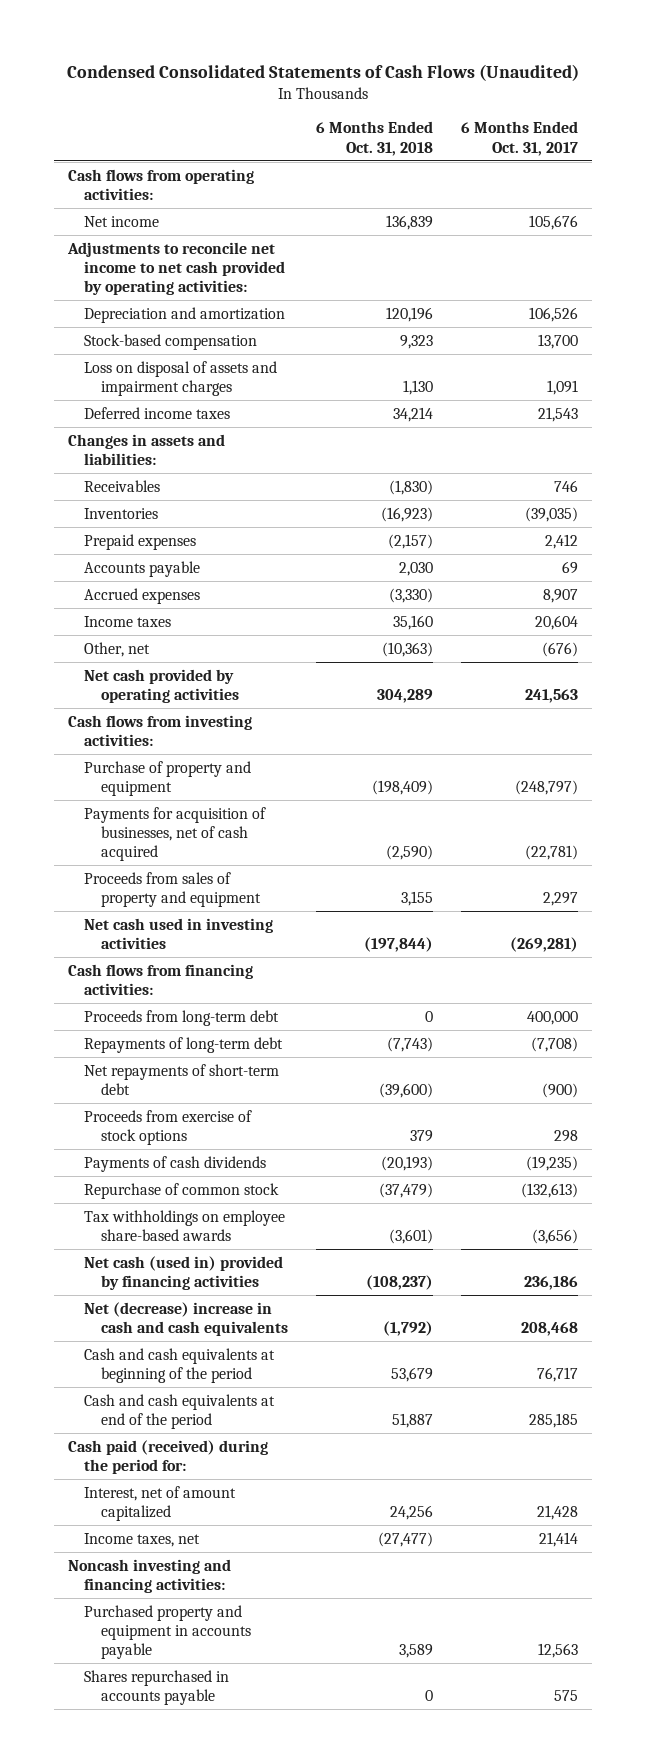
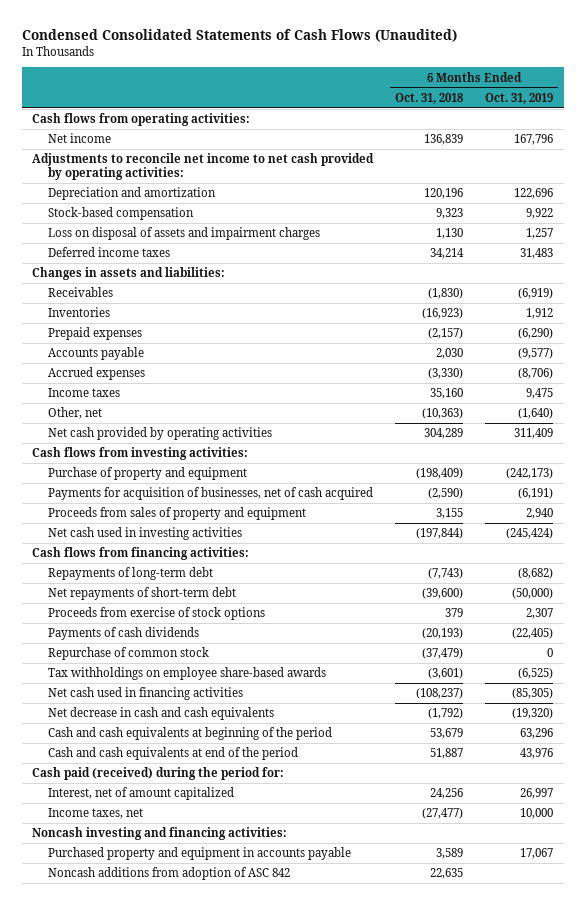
- | 6 Months Ended Oct. 31, 2018 | 6 Months Ended Oct. 31, 2017
+ | 6 Months Ended Oct. 31, 2018 | 6 Months Ended Oct. 31, 2019
- Proceeds from long-term debt | 0 | 400,000
- Net cash (used in) provided by financing activities | (108,237) | 236,186
- Net (decrease) increase in cash and cash equivalents | (1,792) | 208,468
+ Net cash used in financing activities | (108,237) | (85,305)
+ Net decrease in cash and cash equivalents | (1,792) | (19,320)
- Shares repurchased in accounts payable | 0 | 575
+ Noncash additions from adoption of ASC 842 | 22,635 |

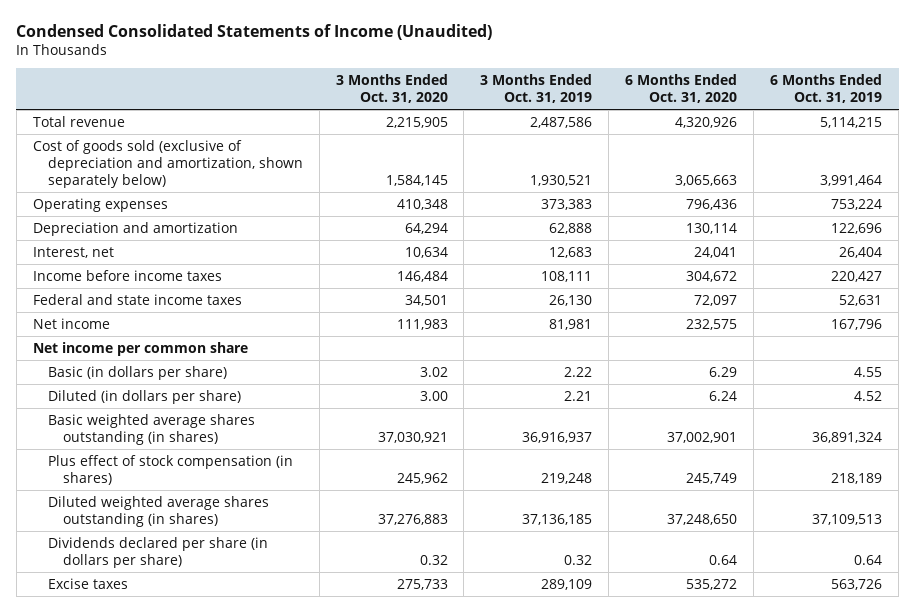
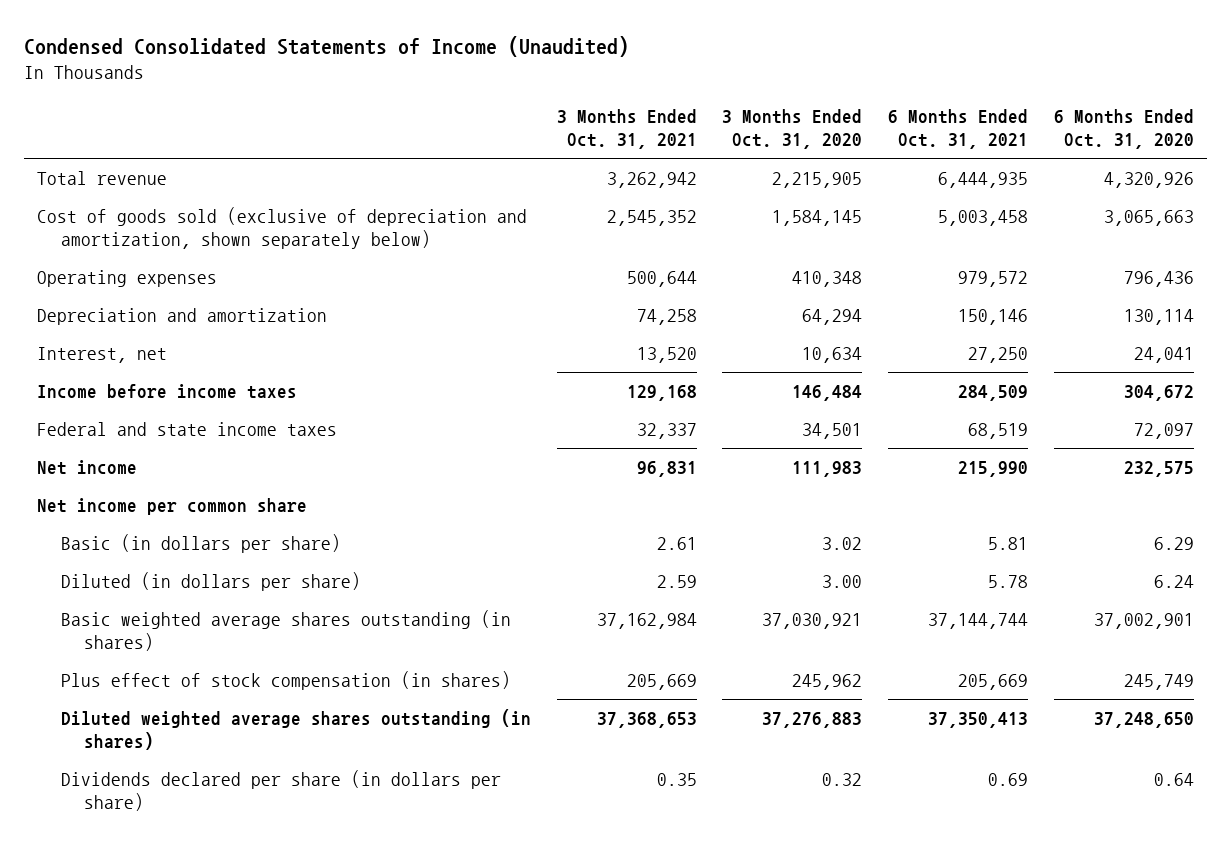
- | 3 Months Ended Oct. 31, 2020 | 3 Months Ended Oct. 31, 2019 | 6 Months Ended Oct. 31, 2020 | 6 Months Ended Oct. 31, 2019
+ | 3 Months Ended Oct. 31, 2021 | 3 Months Ended Oct. 31, 2020 | 6 Months Ended Oct. 31, 2021 | 6 Months Ended Oct. 31, 2020
- Excise taxes | 275,733 | 289,109 | 535,272 | 563,726

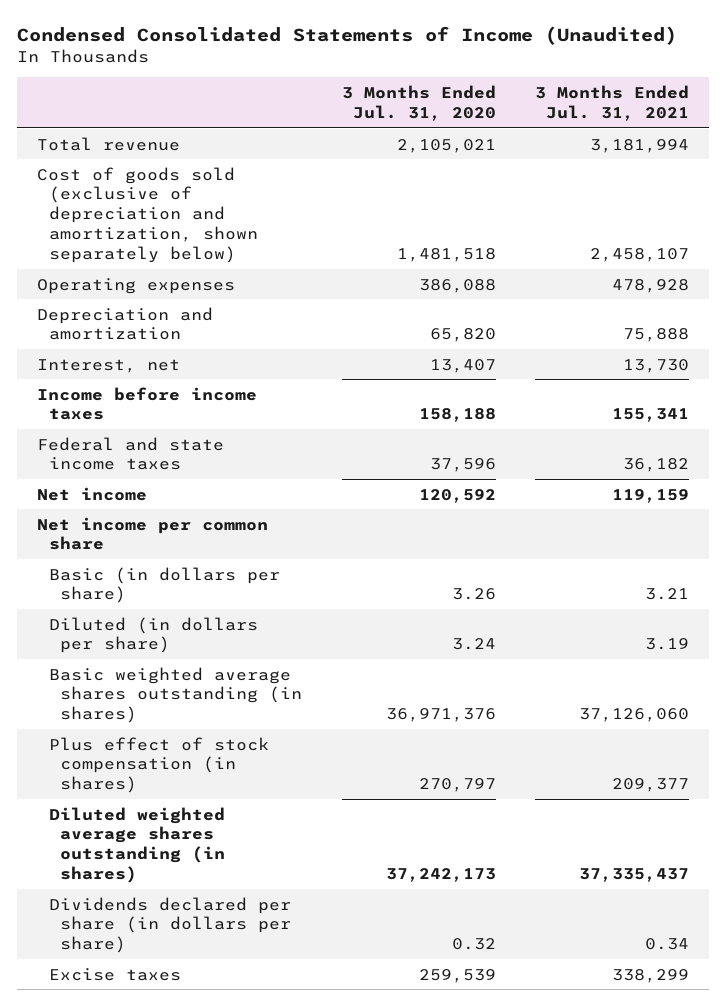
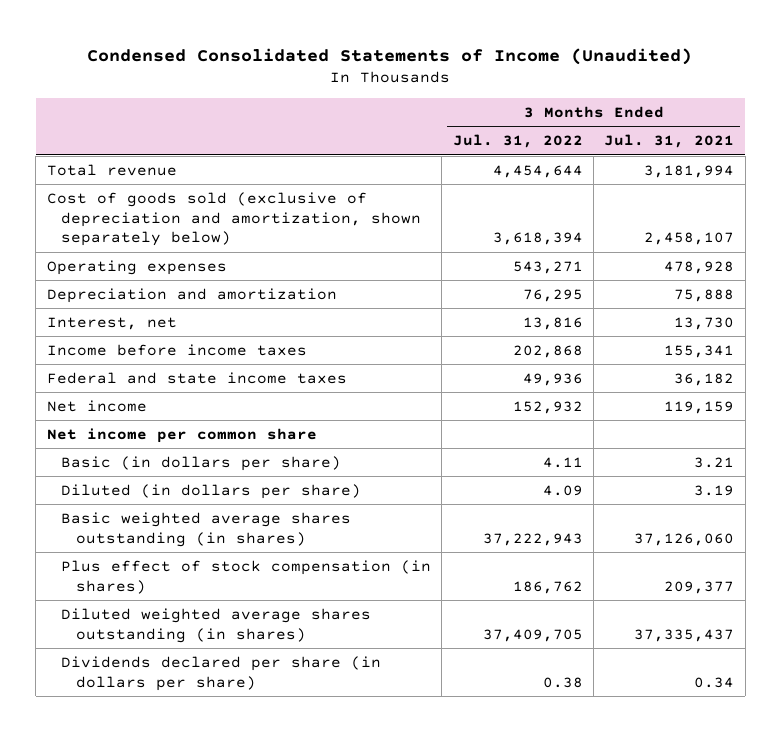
- | 3 Months Ended Jul. 31, 2020 | 3 Months Ended Jul. 31, 2021
+ | 3 Months Ended Jul. 31, 2022 | 3 Months Ended Jul. 31, 2021
- Excise taxes | 259,539 | 338,299

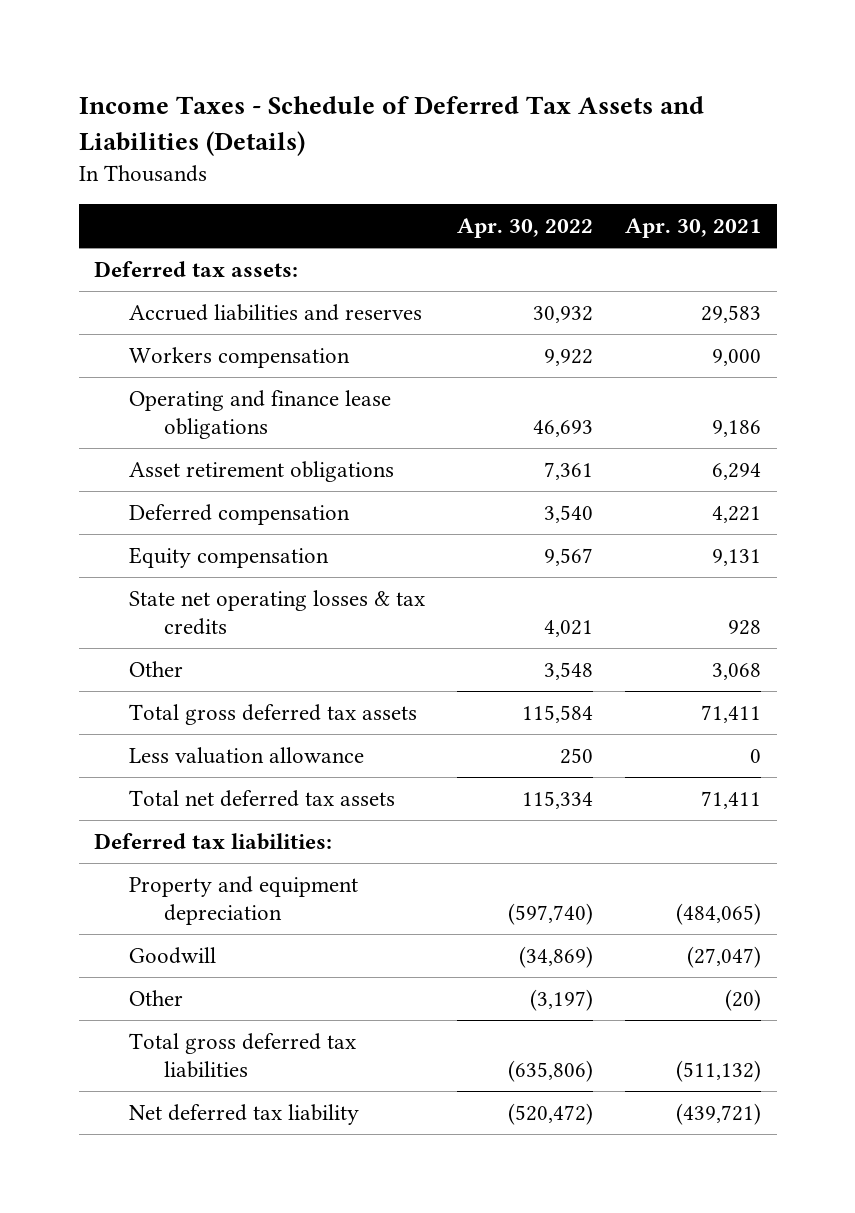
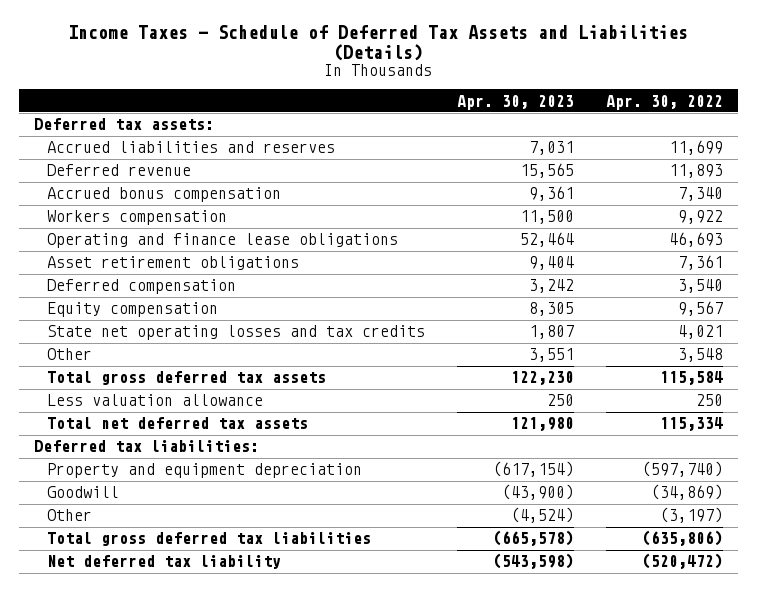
- | Apr. 30, 2022 | Apr. 30, 2021
+ | Apr. 30, 2023 | Apr. 30, 2022
- Accrued liabilities and reserves | 30,932 | 29,583
+ Accrued liabilities and reserves | 7,031 | 11,699
+ Deferred revenue | 15,565 | 11,893
+ Accrued bonus compensation | 9,361 | 7,340
- State net operating losses & tax credits | 4,021 | 928
+ State net operating losses and tax credits | 1,807 | 4,021

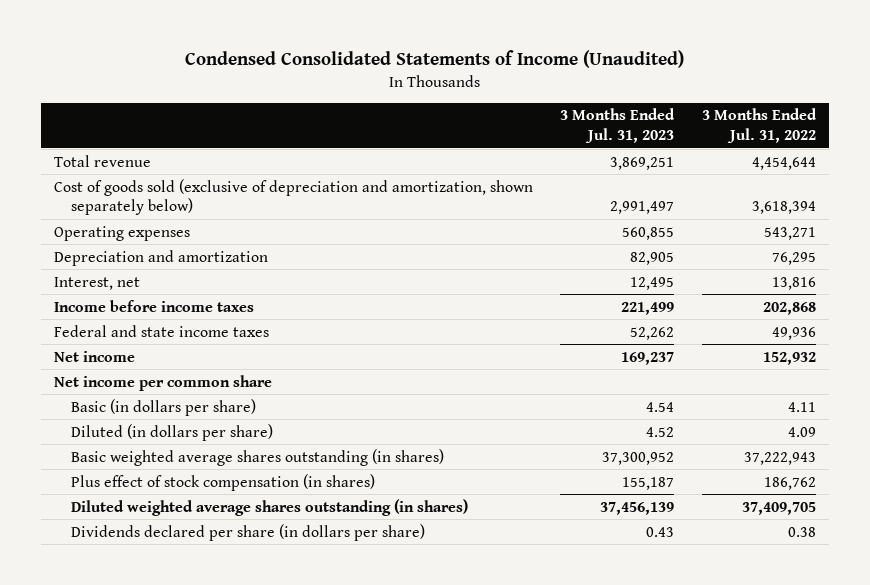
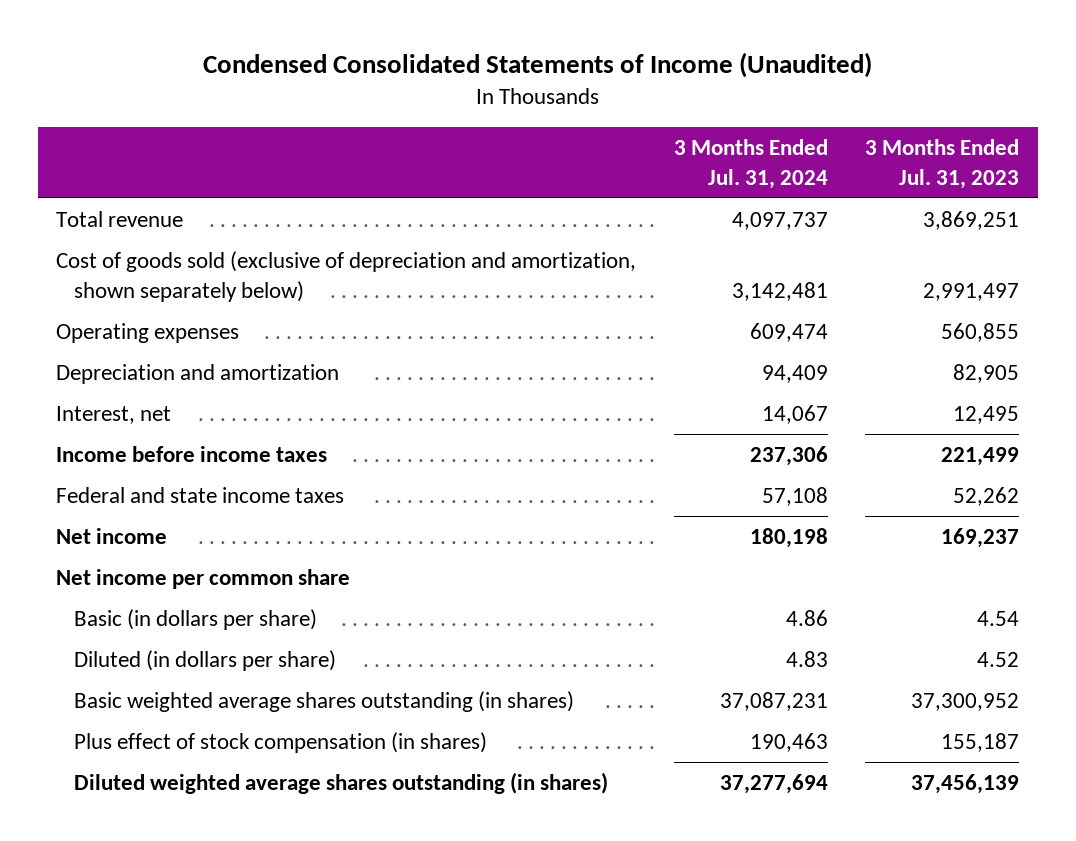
- | 3 Months Ended Jul. 31, 2023 | 3 Months Ended Jul. 31, 2022
+ | 3 Months Ended Jul. 31, 2024 | 3 Months Ended Jul. 31, 2023
- Dividends declared per share (in dollars per share) | 0.43 | 0.38

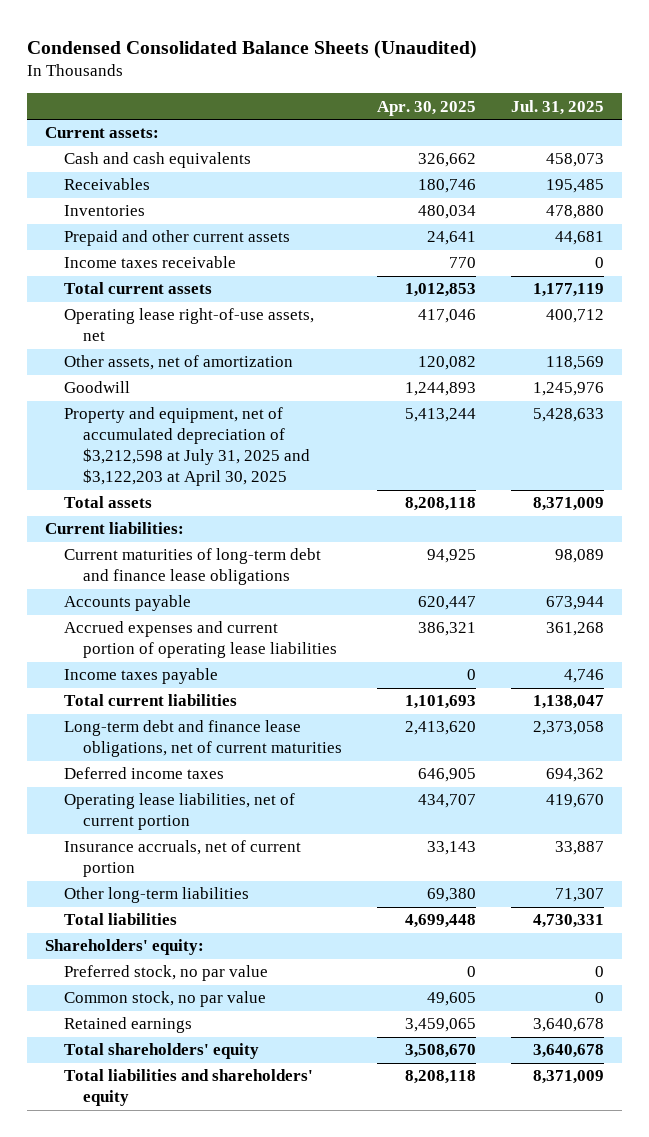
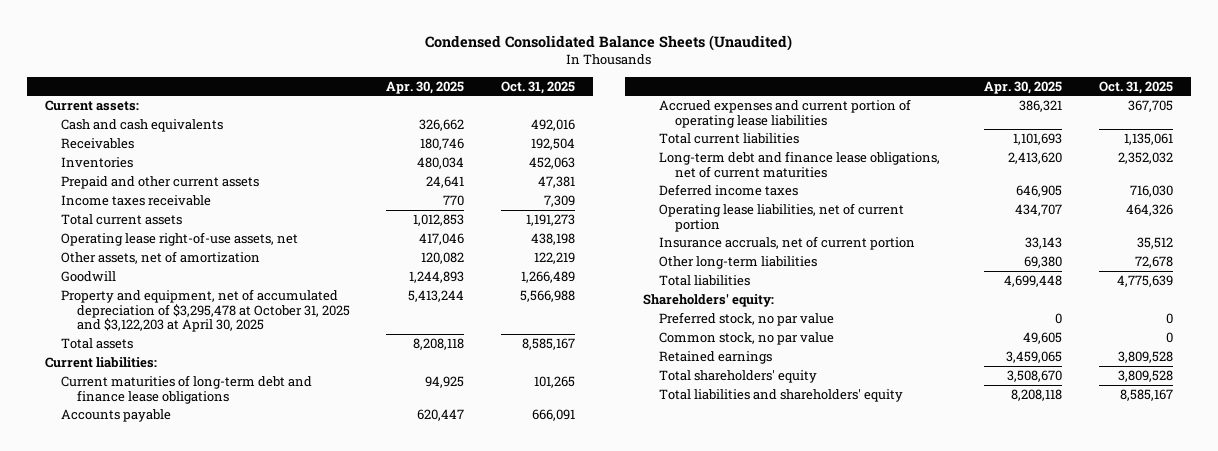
- | Apr. 30, 2025 | Jul. 31, 2025
+ | Apr. 30, 2025 | Oct. 31, 2025
- Property and equipment, net of accumulated depreciation of $3,212,598 at July 31, 2025 and $3,122,203 at April 30, 2025 | 5,413,244 | 5,428,633
+ Property and equipment, net of accumulated depreciation of $3,295,478 at October 31, 2025 and $3,122,203 at April 30, 2025 | 5,413,244 | 5,566,988
- Income taxes payable | 0 | 4,746

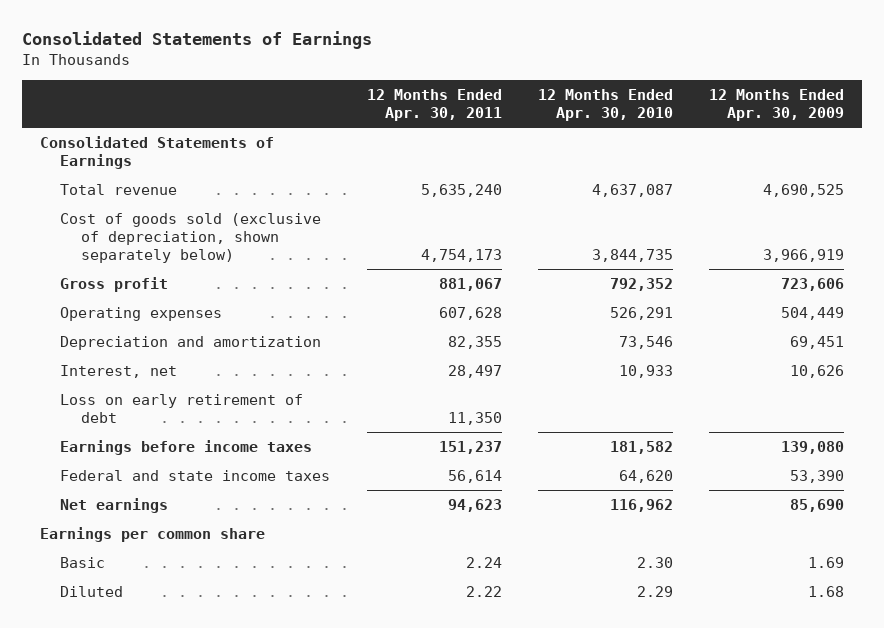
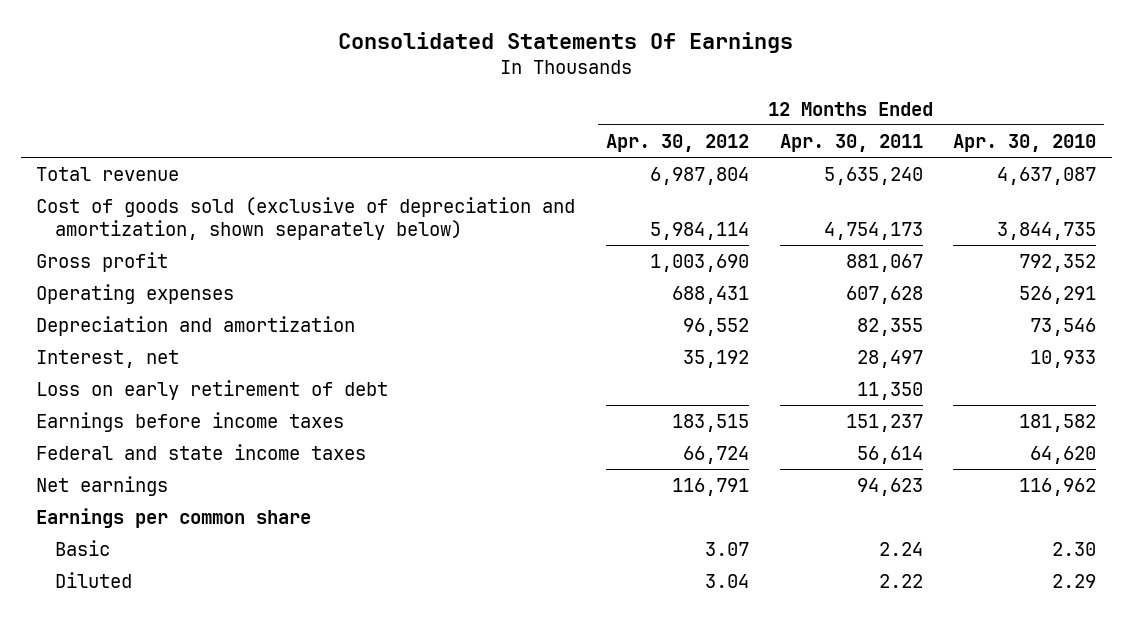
- Consolidated Statements of Earnings
+ Consolidated Statements Of Earnings
- | 12 Months Ended Apr. 30, 2011 | 12 Months Ended Apr. 30, 2010 | 12 Months Ended Apr. 30, 2009
+ | 12 Months Ended Apr. 30, 2012 | 12 Months Ended Apr. 30, 2011 | 12 Months Ended Apr. 30, 2010
- Consolidated Statements of Earnings
- Cost of goods sold (exclusive of depreciation, shown separately below) | 4,754,173 | 3,844,735 | 3,966,919
+ Cost of goods sold (exclusive of depreciation and amortization, shown separately below) | 5,984,114 | 4,754,173 | 3,844,735

